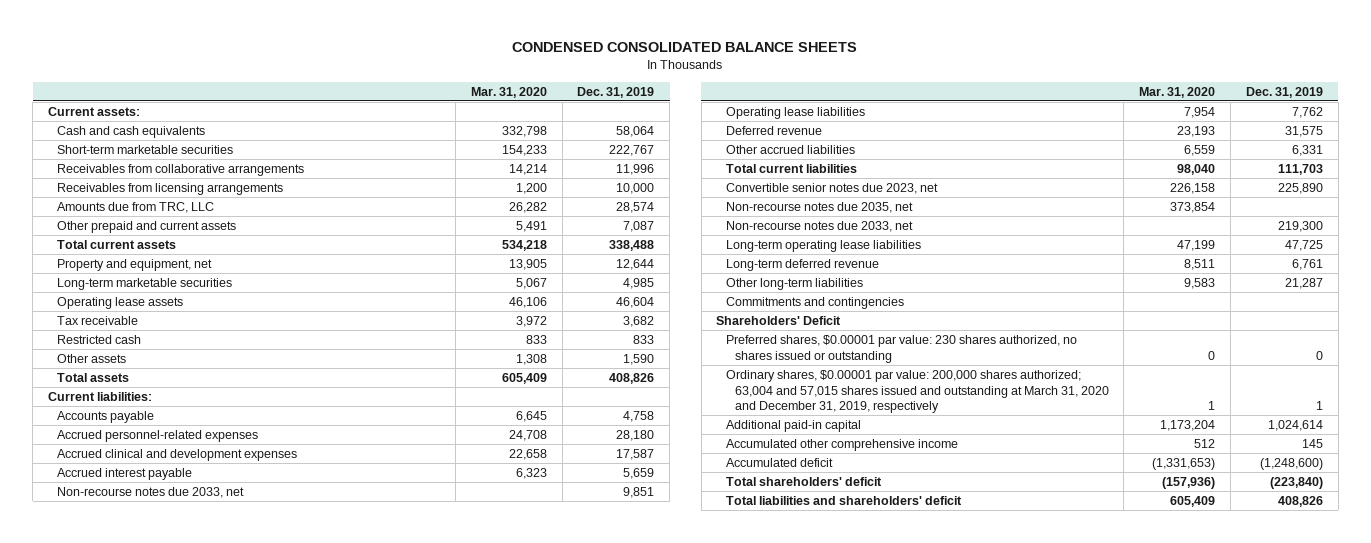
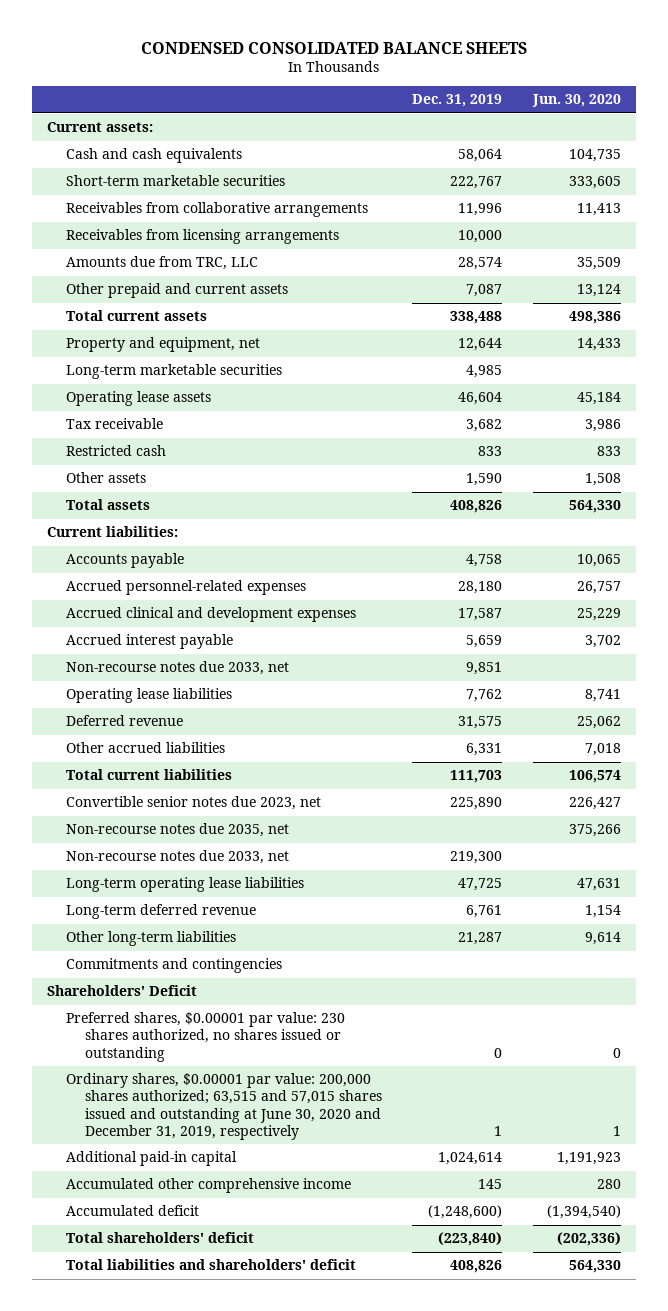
- | Mar. 31, 2020 | Dec. 31, 2019
+ | Dec. 31, 2019 | Jun. 30, 2020
- Ordinary shares, $0.00001 par value: 200,000 shares authorized; 63,004 and 57,015 shares issued and outstanding at March 31, 2020 and December 31, 2019, respectively | 1 | 1
+ Ordinary shares, $0.00001 par value: 200,000 shares authorized; 63,515 and 57,015 shares issued and outstanding at June 30, 2020 and December 31, 2019, respectively | 1 | 1

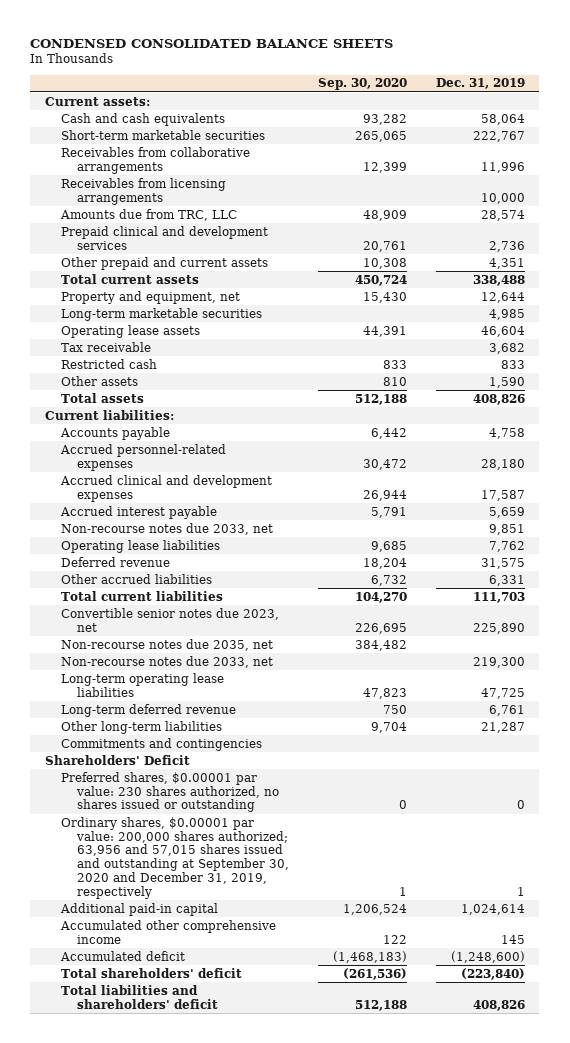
- | Dec. 31, 2019 | Jun. 30, 2020
+ | Sep. 30, 2020 | Dec. 31, 2019
- Other prepaid and current assets | 7,087 | 13,124
+ Prepaid clinical and development services | 20,761 | 2,736
+ Other prepaid and current assets | 10,308 | 4,351
- Ordinary shares, $0.00001 par value: 200,000 shares authorized; 63,515 and 57,015 shares issued and outstanding at June 30, 2020 and December 31, 2019, respectively | 1 | 1
+ Ordinary shares, $0.00001 par value: 200,000 shares authorized; 63,956 and 57,015 shares issued and outstanding at September 30, 2020 and December 31, 2019, respectively | 1 | 1

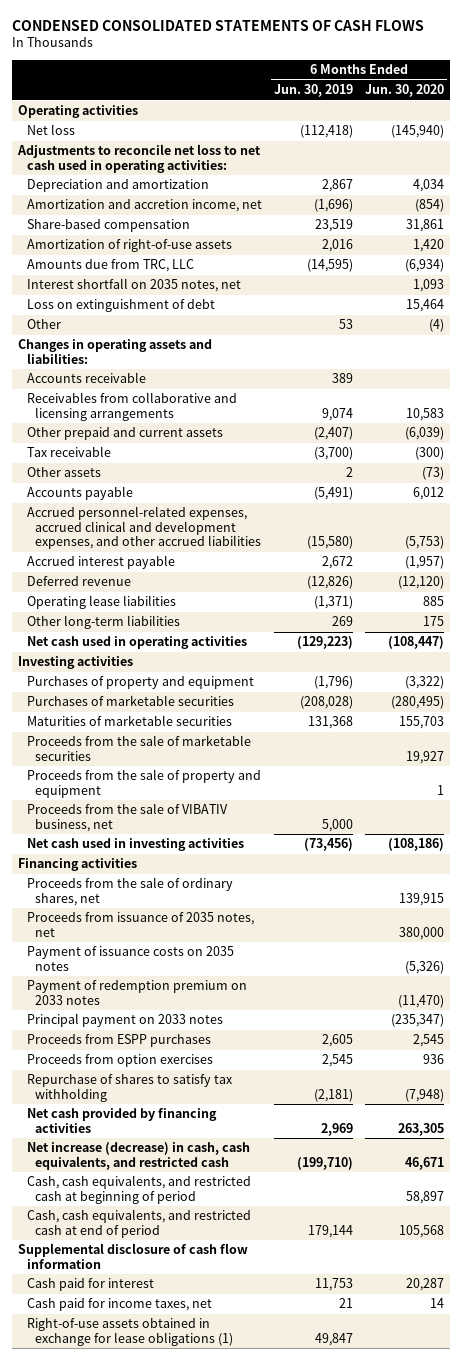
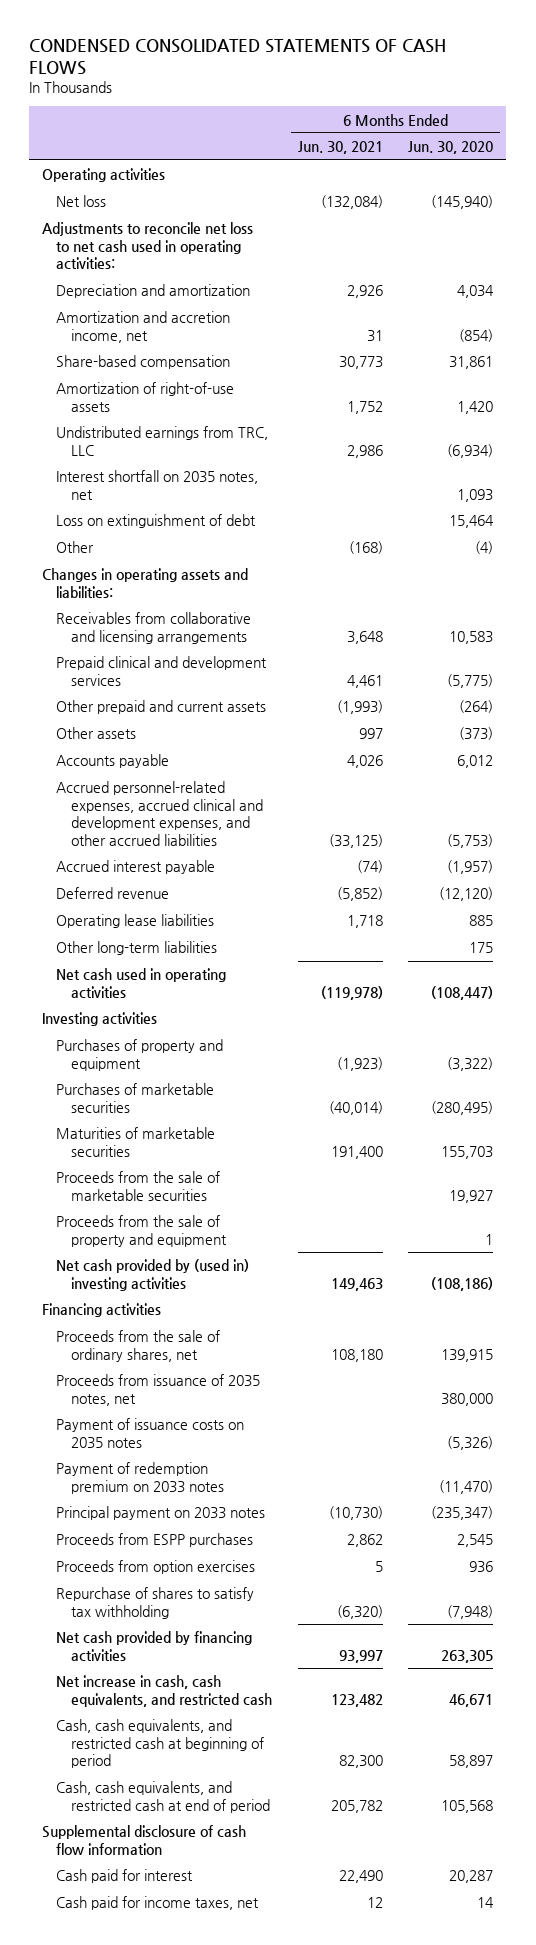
- | 6 Months Ended Jun. 30, 2019 | 6 Months Ended Jun. 30, 2020
+ | 6 Months Ended Jun. 30, 2021 | 6 Months Ended Jun. 30, 2020
- Amounts due from TRC, LLC | (14,595) | (6,934)
+ Undistributed earnings from TRC, LLC | 2,986 | (6,934)
- Accounts receivable | 389 |
- Other prepaid and current assets | (2,407) | (6,039)
- Tax receivable | (3,700) | (300)
- Other assets | 2 | (73)
+ Prepaid clinical and development services | 4,461 | (5,775)
+ Other prepaid and current assets | (1,993) | (264)
+ Other assets | 997 | (373)
- Proceeds from the sale of VIBATIV business, net | 5,000 |
- Net cash used in investing activities | (73,456) | (108,186)
+ Net cash provided by (used in) investing activities | 149,463 | (108,186)
- Net increase (decrease) in cash, cash equivalents, and restricted cash | (199,710) | 46,671
+ Net increase in cash, cash equivalents, and restricted cash | 123,482 | 46,671
- Right-of-use assets obtained in exchange for lease obligations (1) | 49,847 |

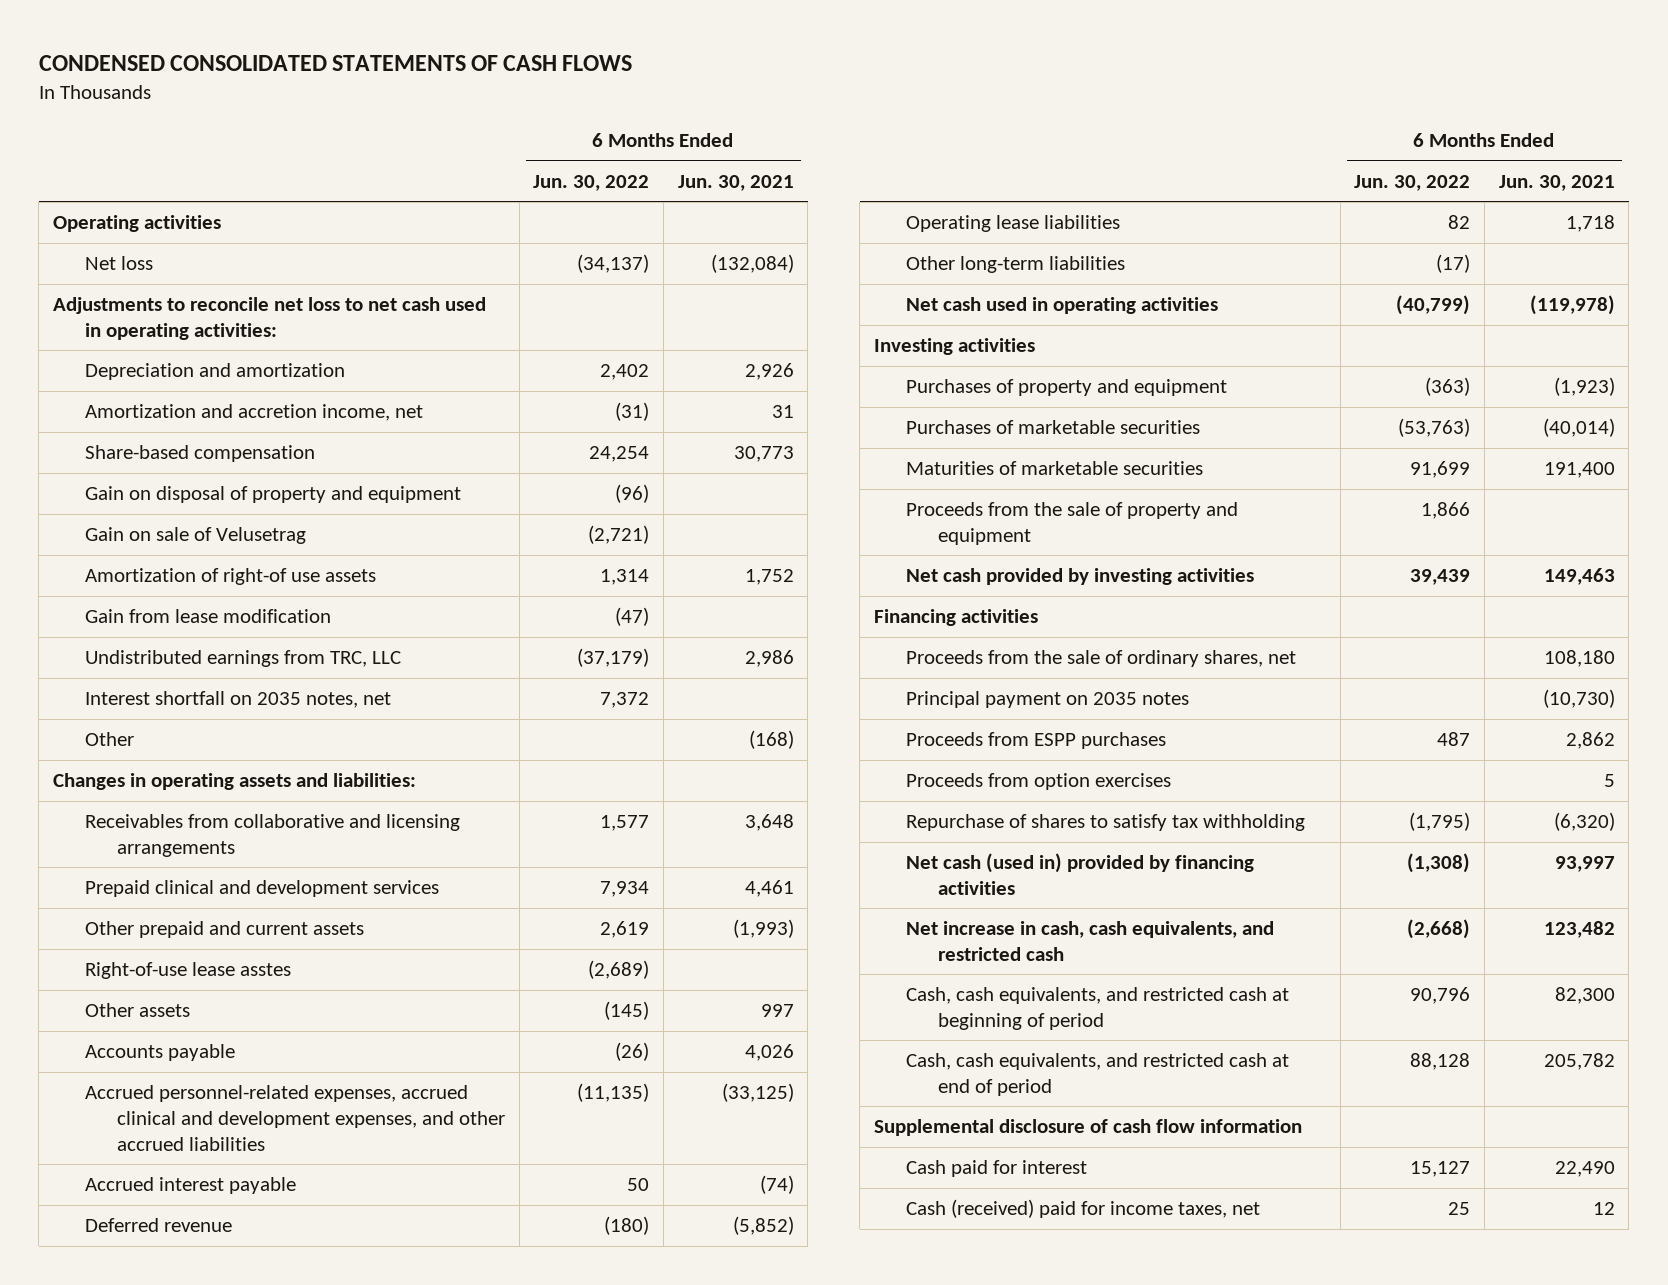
- | 6 Months Ended Jun. 30, 2021 | 6 Months Ended Jun. 30, 2020
+ | 6 Months Ended Jun. 30, 2022 | 6 Months Ended Jun. 30, 2021
- Amortization of right-of-use assets | 1,752 | 1,420
+ Gain on disposal of property and equipment | (96) |
+ Gain on sale of Velusetrag | (2,721) |
+ Amortization of right-of use assets | 1,314 | 1,752
+ Gain from lease modification | (47) |
- Loss on extinguishment of debt | | 15,464
+ Right-of-use lease asstes | (2,689) |
- Proceeds from the sale of marketable securities | | 19,927
- Net cash provided by (used in) investing activities | 149,463 | (108,186)
+ Net cash provided by investing activities | 39,439 | 149,463
- Proceeds from issuance of 2035 notes, net | | 380,000
- Payment of issuance costs on 2035 notes | | (5,326)
- Payment of redemption premium on 2033 notes | | (11,470)
- Principal payment on 2033 notes | (10,730) | (235,347)
+ Principal payment on 2035 notes | | (10,730)
- Net cash provided by financing activities | 93,997 | 263,305
+ Net cash (used in) provided by financing activities | (1,308) | 93,997
- Cash paid for income taxes, net | 12 | 14
+ Cash (received) paid for income taxes, net | 25 | 12

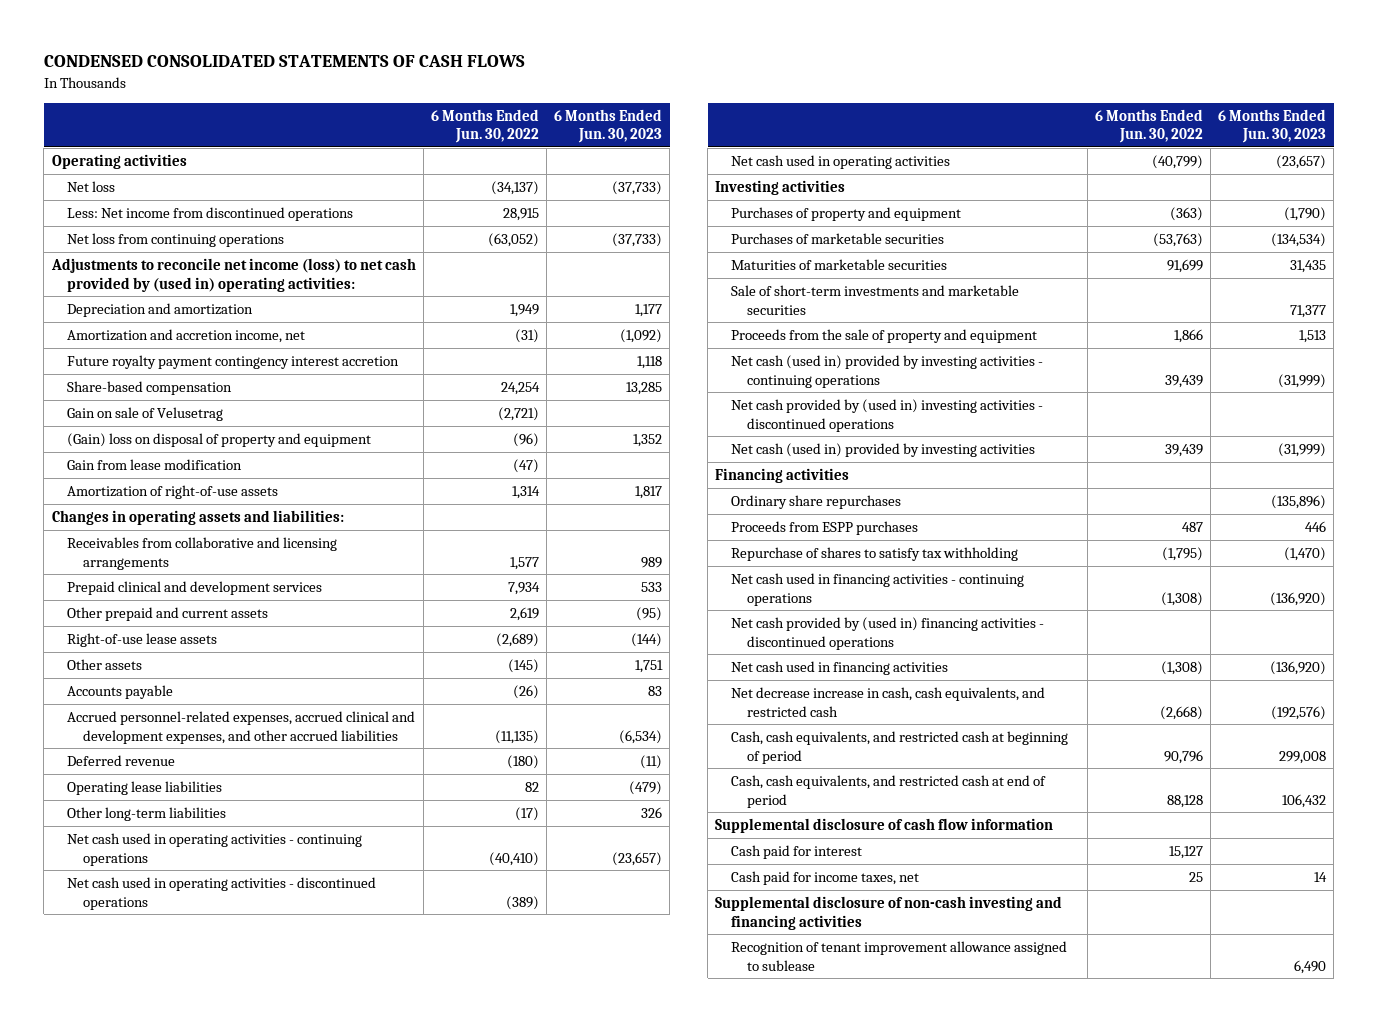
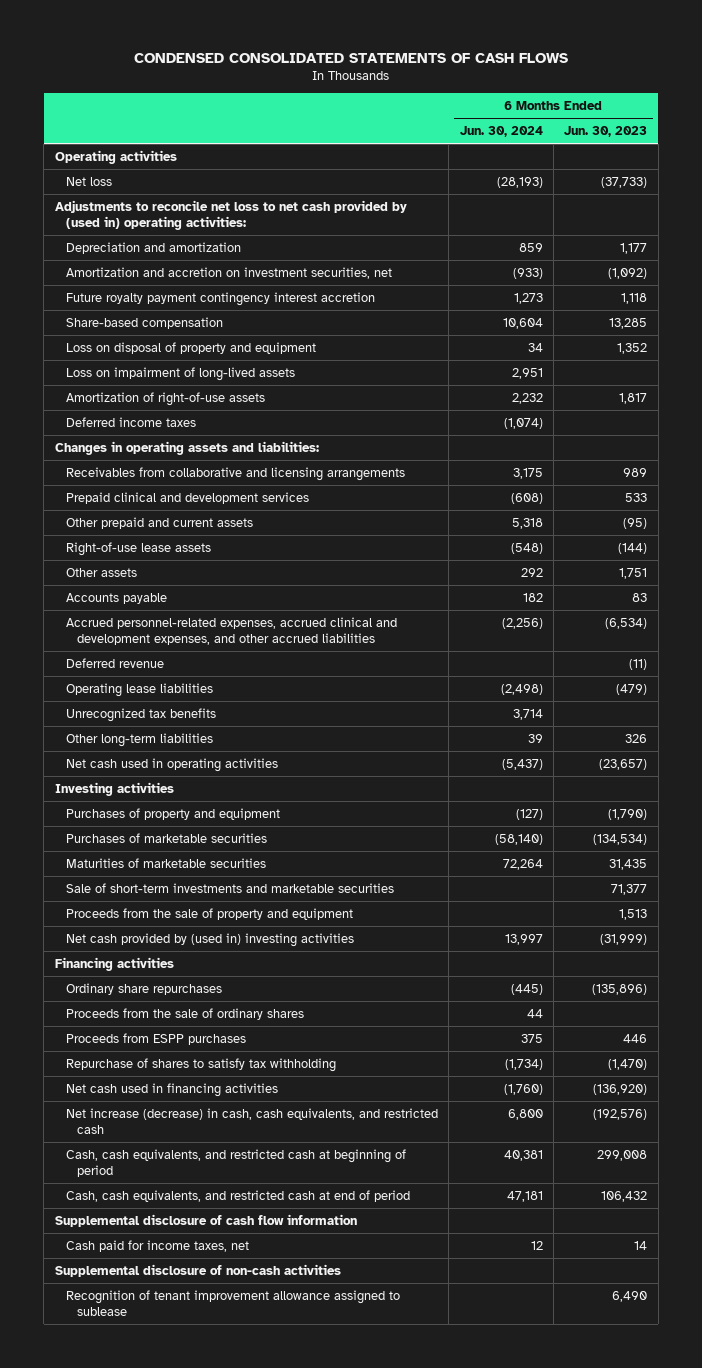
- | 6 Months Ended Jun. 30, 2022 | 6 Months Ended Jun. 30, 2023
+ | 6 Months Ended Jun. 30, 2024 | 6 Months Ended Jun. 30, 2023
- Less: Net income from discontinued operations | 28,915 |
- Net loss from continuing operations | (63,052) | (37,733)
- Adjustments to reconcile net income (loss) to net cash provided by (used in) operating activities:
+ Adjustments to reconcile net loss to net cash provided by (used in) operating activities:
- Amortization and accretion income, net | (31) | (1,092)
+ Amortization and accretion on investment securities, net | (933) | (1,092)
- Gain on sale of Velusetrag | (2,721) |
- (Gain) loss on disposal of property and equipment | (96) | 1,352
- Gain from lease modification | (47) |
+ Loss on disposal of property and equipment | 34 | 1,352
+ Loss on impairment of long-lived assets | 2,951 |
+ Deferred income taxes | (1,074) |
+ Unrecognized tax benefits | 3,714 |
- Net cash used in operating activities - continuing operations | (40,410) | (23,657)
- Net cash used in operating activities - discontinued operations | (389) |
- Net cash (used in) provided by investing activities - continuing operations | 39,439 | (31,999)
- Net cash provided by (used in) investing activities - discontinued operations
- Net cash (used in) provided by investing activities | 39,439 | (31,999)
+ Net cash provided by (used in) investing activities | 13,997 | (31,999)
+ Proceeds from the sale of ordinary shares | 44 |
- Net cash used in financing activities - continuing operations | (1,308) | (136,920)
- Net cash provided by (used in) financing activities - discontinued operations
- Net decrease increase in cash, cash equivalents, and restricted cash | (2,668) | (192,576)
+ Net increase (decrease) in cash, cash equivalents, and restricted cash | 6,800 | (192,576)
- Cash paid for interest | 15,127 |
- Supplemental disclosure of non-cash investing and financing activities
+ Supplemental disclosure of non-cash activities

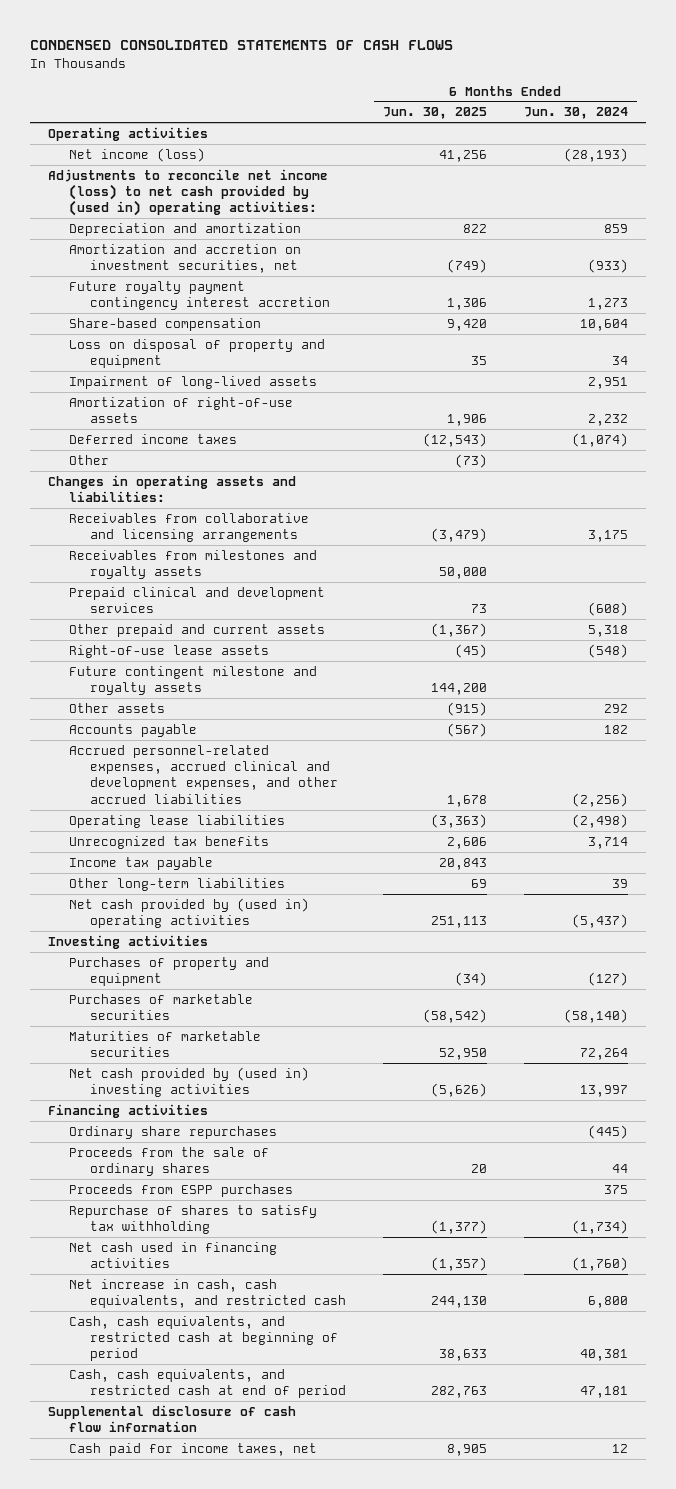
- | 6 Months Ended Jun. 30, 2024 | 6 Months Ended Jun. 30, 2023
+ | 6 Months Ended Jun. 30, 2025 | 6 Months Ended Jun. 30, 2024
- Net loss | (28,193) | (37,733)
- Adjustments to reconcile net loss to net cash provided by (used in) operating activities:
+ Net income (loss) | 41,256 | (28,193)
+ Adjustments to reconcile net income (loss) to net cash provided by (used in) operating activities:
- Loss on impairment of long-lived assets | 2,951 |
+ Impairment of long-lived assets | | 2,951
+ Other | (73) |
+ Receivables from milestones and royalty assets | 50,000 |
+ Future contingent milestone and royalty assets | 144,200 |
- Deferred revenue | | (11)
+ Income tax payable | 20,843 |
- Net cash used in operating activities | (5,437) | (23,657)
+ Net cash provided by (used in) operating activities | 251,113 | (5,437)
- Sale of short-term investments and marketable securities | | 71,377
- Proceeds from the sale of property and equipment | | 1,513
- Net increase (decrease) in cash, cash equivalents, and restricted cash | 6,800 | (192,576)
+ Net increase in cash, cash equivalents, and restricted cash | 244,130 | 6,800
- Supplemental disclosure of non-cash activities
- Recognition of tenant improvement allowance assigned to sublease | | 6,490

